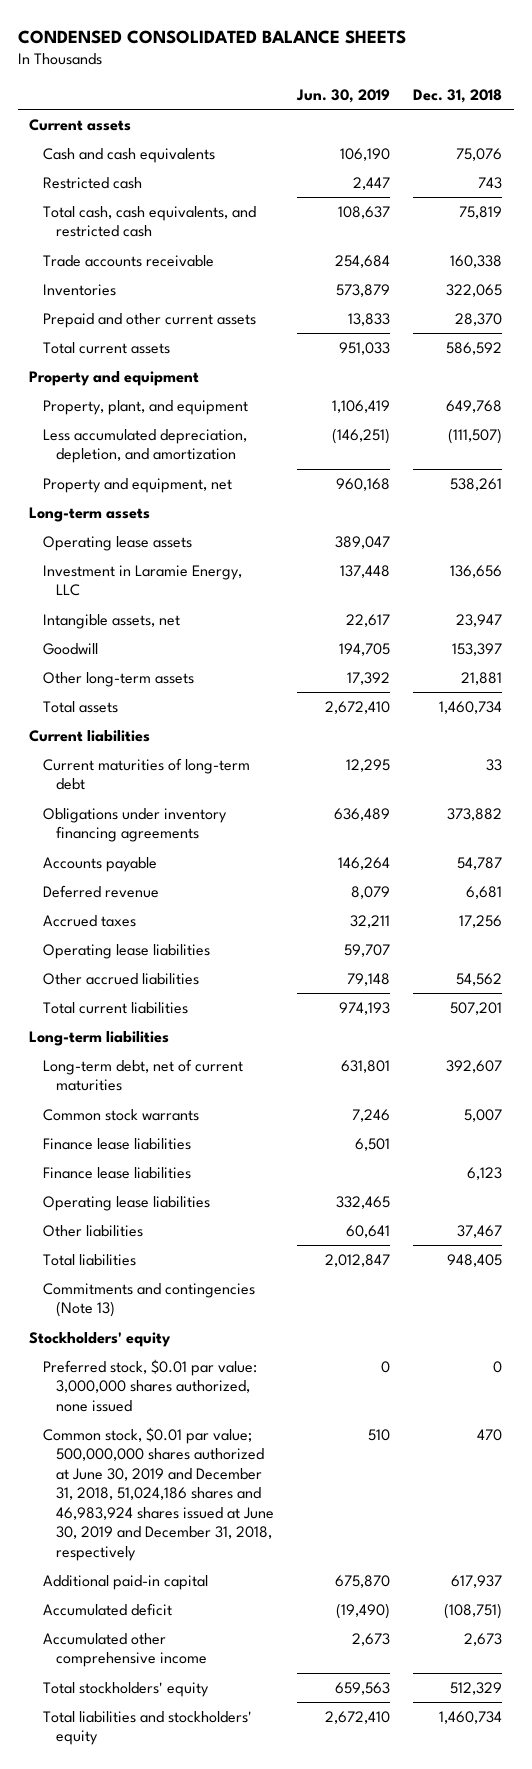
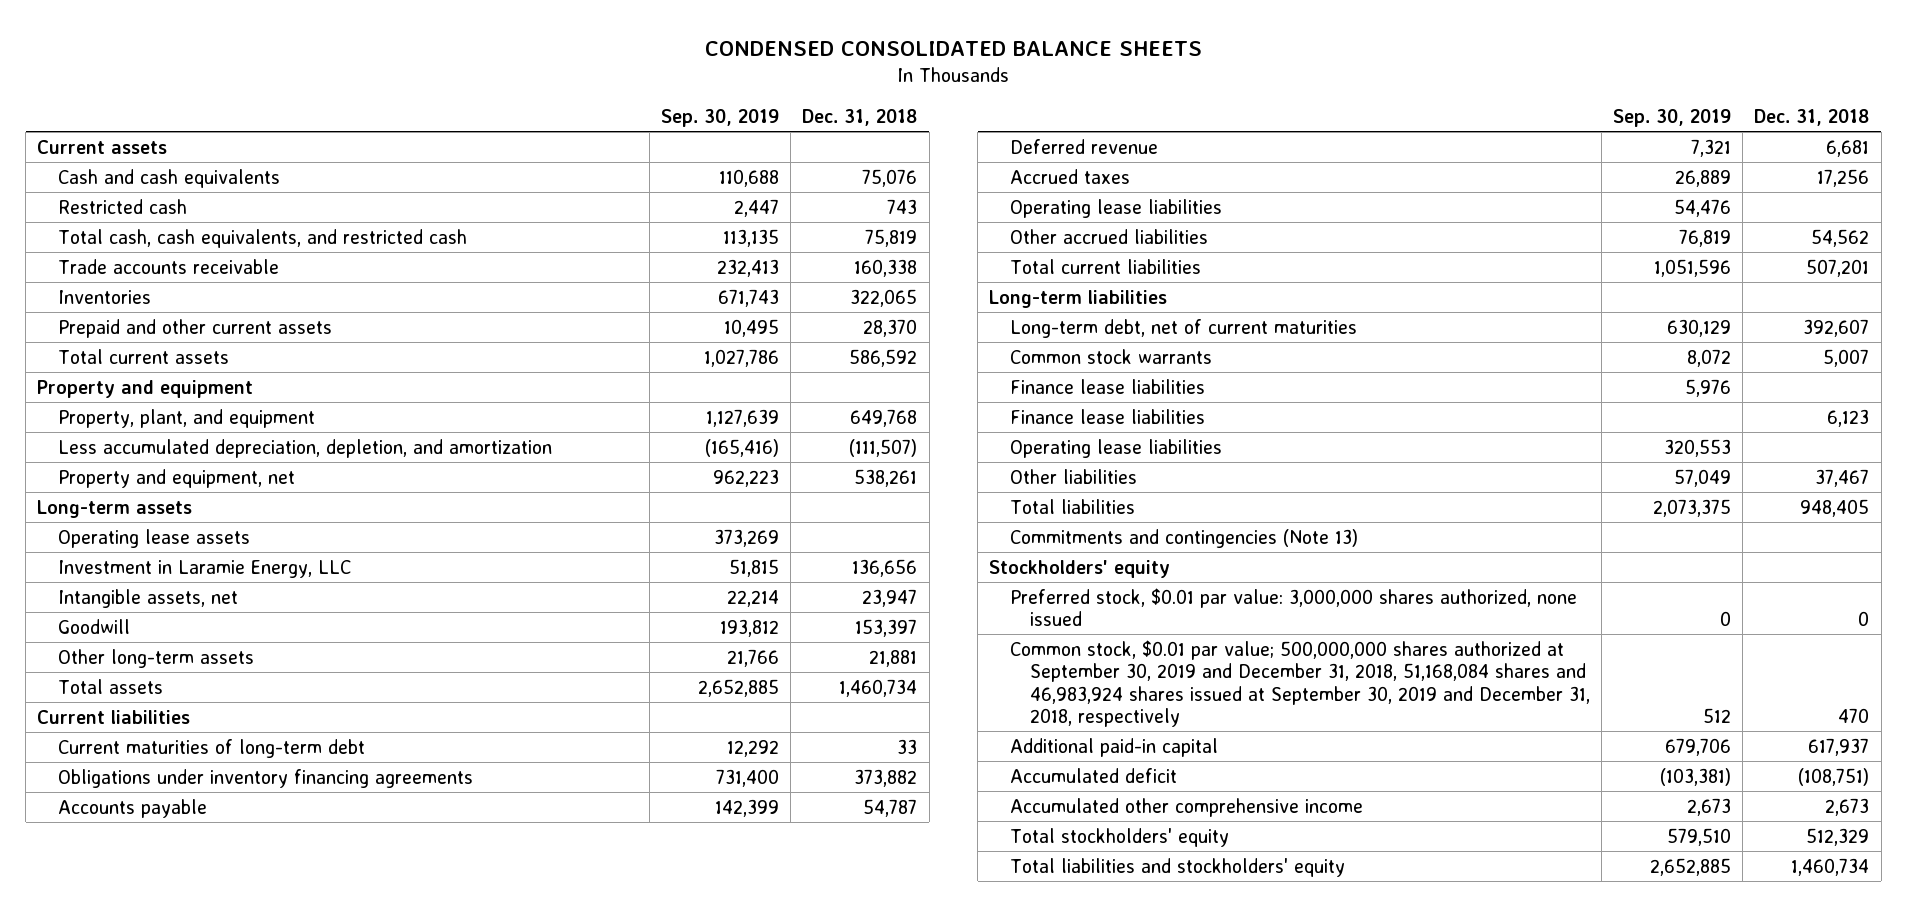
- | Jun. 30, 2019 | Dec. 31, 2018
+ | Sep. 30, 2019 | Dec. 31, 2018
- Common stock, $0.01 par value; 500,000,000 shares authorized at June 30, 2019 and December 31, 2018, 51,024,186 shares and 46,983,924 shares issued at June 30, 2019 and December 31, 2018, respectively | 510 | 470
+ Common stock, $0.01 par value; 500,000,000 shares authorized at September 30, 2019 and December 31, 2018, 51,168,084 shares and 46,983,924 shares issued at September 30, 2019 and December 31, 2018, respectively | 512 | 470

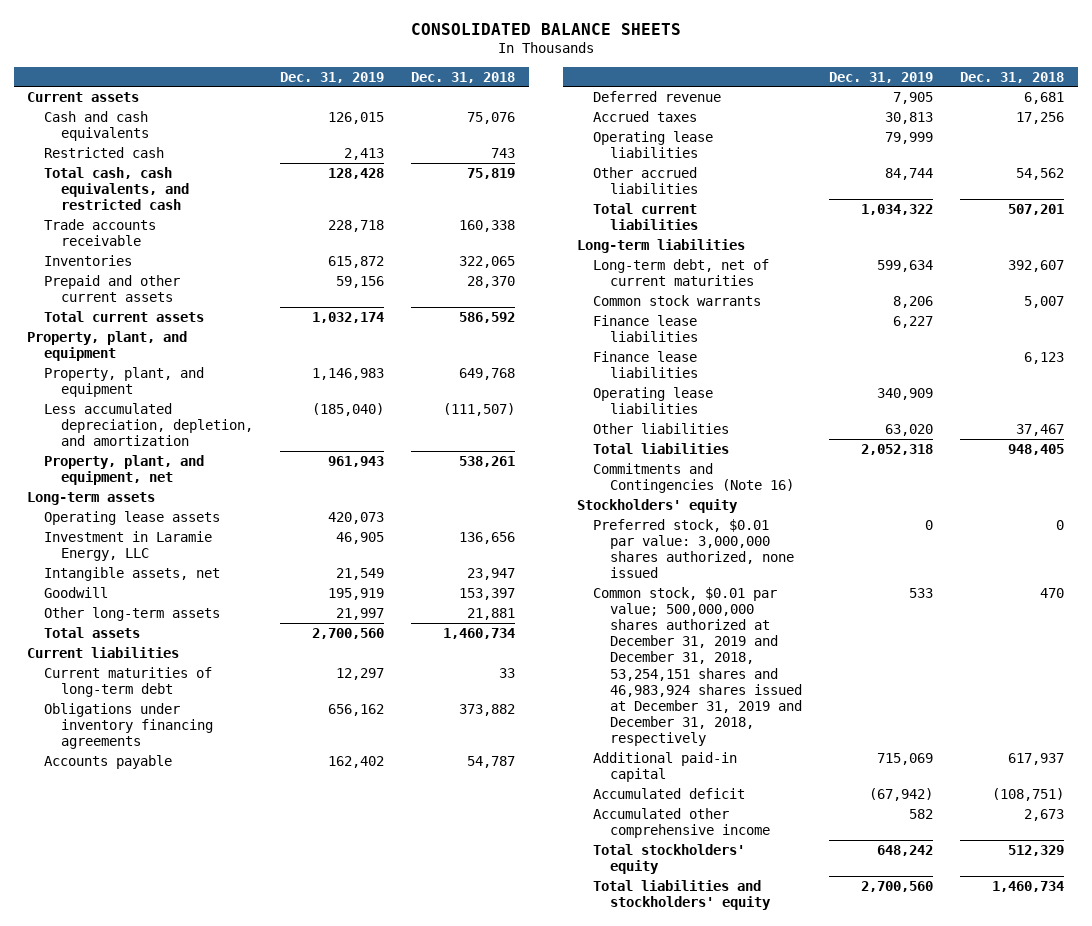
- CONDENSED CONSOLIDATED BALANCE SHEETS
+ CONSOLIDATED BALANCE SHEETS
- | Sep. 30, 2019 | Dec. 31, 2018
+ | Dec. 31, 2019 | Dec. 31, 2018
- Property and equipment
+ Property, plant, and equipment
- Property and equipment, net | 962,223 | 538,261
+ Property, plant, and equipment, net | 961,943 | 538,261
- Commitments and contingencies (Note 13)
+ Commitments and Contingencies (Note 16)
- Common stock, $0.01 par value; 500,000,000 shares authorized at September 30, 2019 and December 31, 2018, 51,168,084 shares and 46,983,924 shares issued at September 30, 2019 and December 31, 2018, respectively | 512 | 470
+ Common stock, $0.01 par value; 500,000,000 shares authorized at December 31, 2019 and December 31, 2018, 53,254,151 shares and 46,983,924 shares issued at December 31, 2019 and December 31, 2018, respectively | 533 | 470

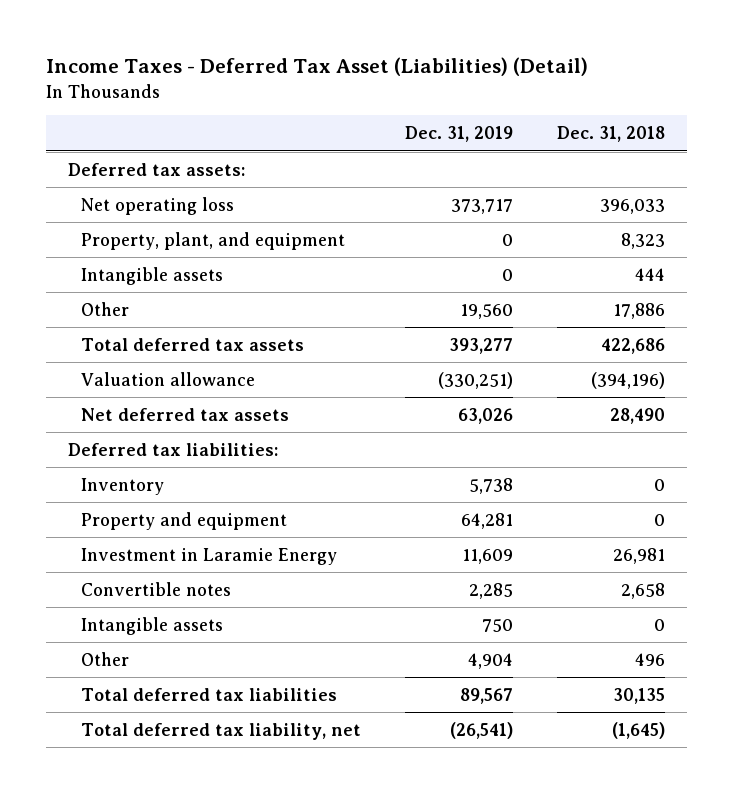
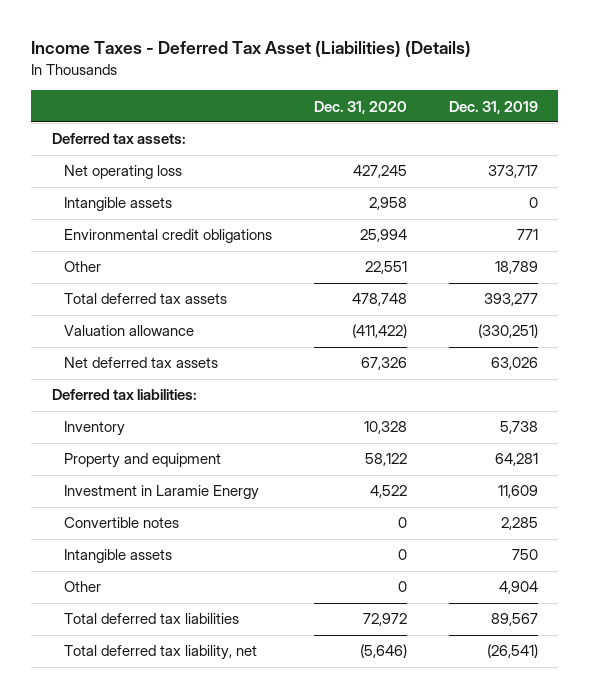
- Income Taxes - Deferred Tax Asset (Liabilities) (Detail)
+ Income Taxes - Deferred Tax Asset (Liabilities) (Details)
- | Dec. 31, 2019 | Dec. 31, 2018
+ | Dec. 31, 2020 | Dec. 31, 2019
- Property, plant, and equipment | 0 | 8,323
- Other | 19,560 | 17,886
+ Environmental credit obligations | 25,994 | 771
+ Other | 22,551 | 18,789

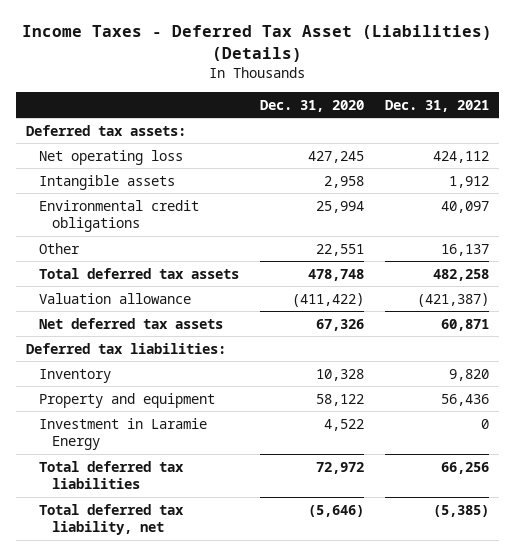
- | Dec. 31, 2020 | Dec. 31, 2019
+ | Dec. 31, 2020 | Dec. 31, 2021
- Convertible notes | 0 | 2,285
- Intangible assets | 0 | 750
- Other | 0 | 4,904

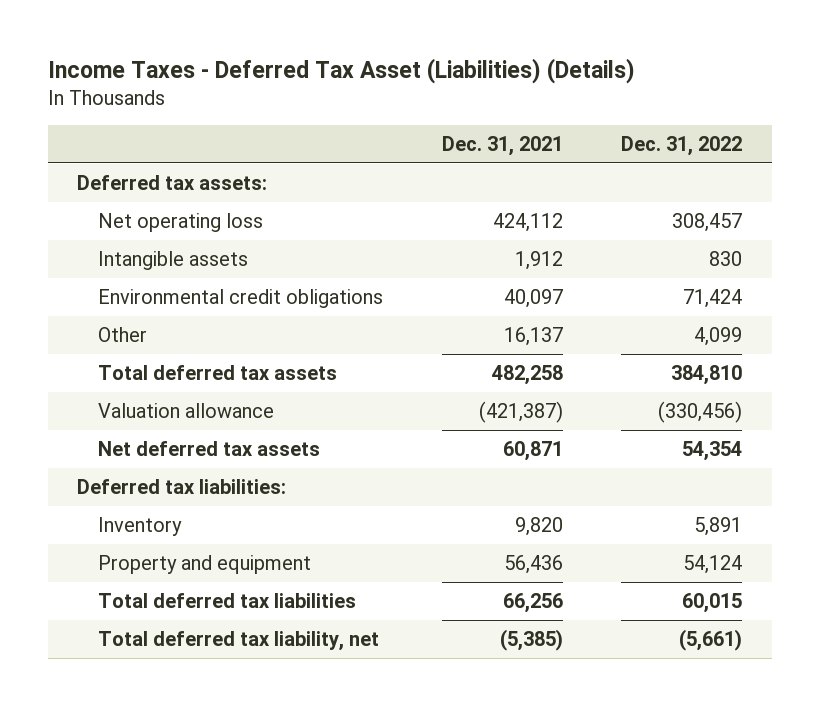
- | Dec. 31, 2020 | Dec. 31, 2021
+ | Dec. 31, 2021 | Dec. 31, 2022
- Investment in Laramie Energy | 4,522 | 0

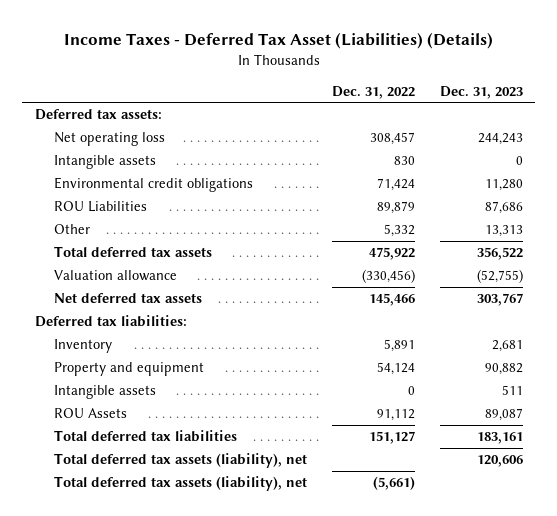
- | Dec. 31, 2021 | Dec. 31, 2022
+ | Dec. 31, 2022 | Dec. 31, 2023
- Other | 16,137 | 4,099
- Total deferred tax assets | 482,258 | 384,810
+ ROU Liabilities | 89,879 | 87,686
+ Other | 5,332 | 13,313
+ Total deferred tax assets | 475,922 | 356,522
- Net deferred tax assets | 60,871 | 54,354
+ Net deferred tax assets | 145,466 | 303,767
- Total deferred tax liabilities | 66,256 | 60,015
- Total deferred tax liability, net | (5,385) | (5,661)
+ Intangible assets | 0 | 511
+ ROU Assets | 91,112 | 89,087
+ Total deferred tax liabilities | 151,127 | 183,161
+ Total deferred tax assets (liability), net | | 120,606
+ Total deferred tax assets (liability), net | (5,661) |

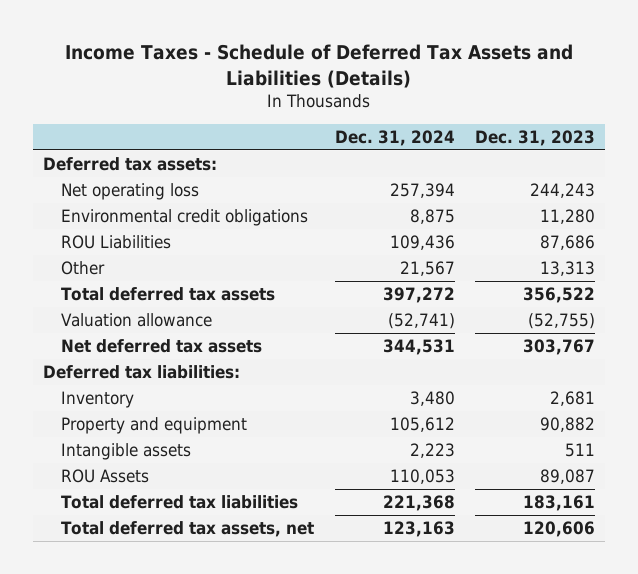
- Income Taxes - Deferred Tax Asset (Liabilities) (Details)
+ Income Taxes - Schedule of Deferred Tax Assets and Liabilities (Details)
- | Dec. 31, 2022 | Dec. 31, 2023
+ | Dec. 31, 2024 | Dec. 31, 2023
- Intangible assets | 830 | 0
- Total deferred tax assets (liability), net | | 120,606
- Total deferred tax assets (liability), net | (5,661) |
+ Total deferred tax assets, net | 123,163 | 120,606

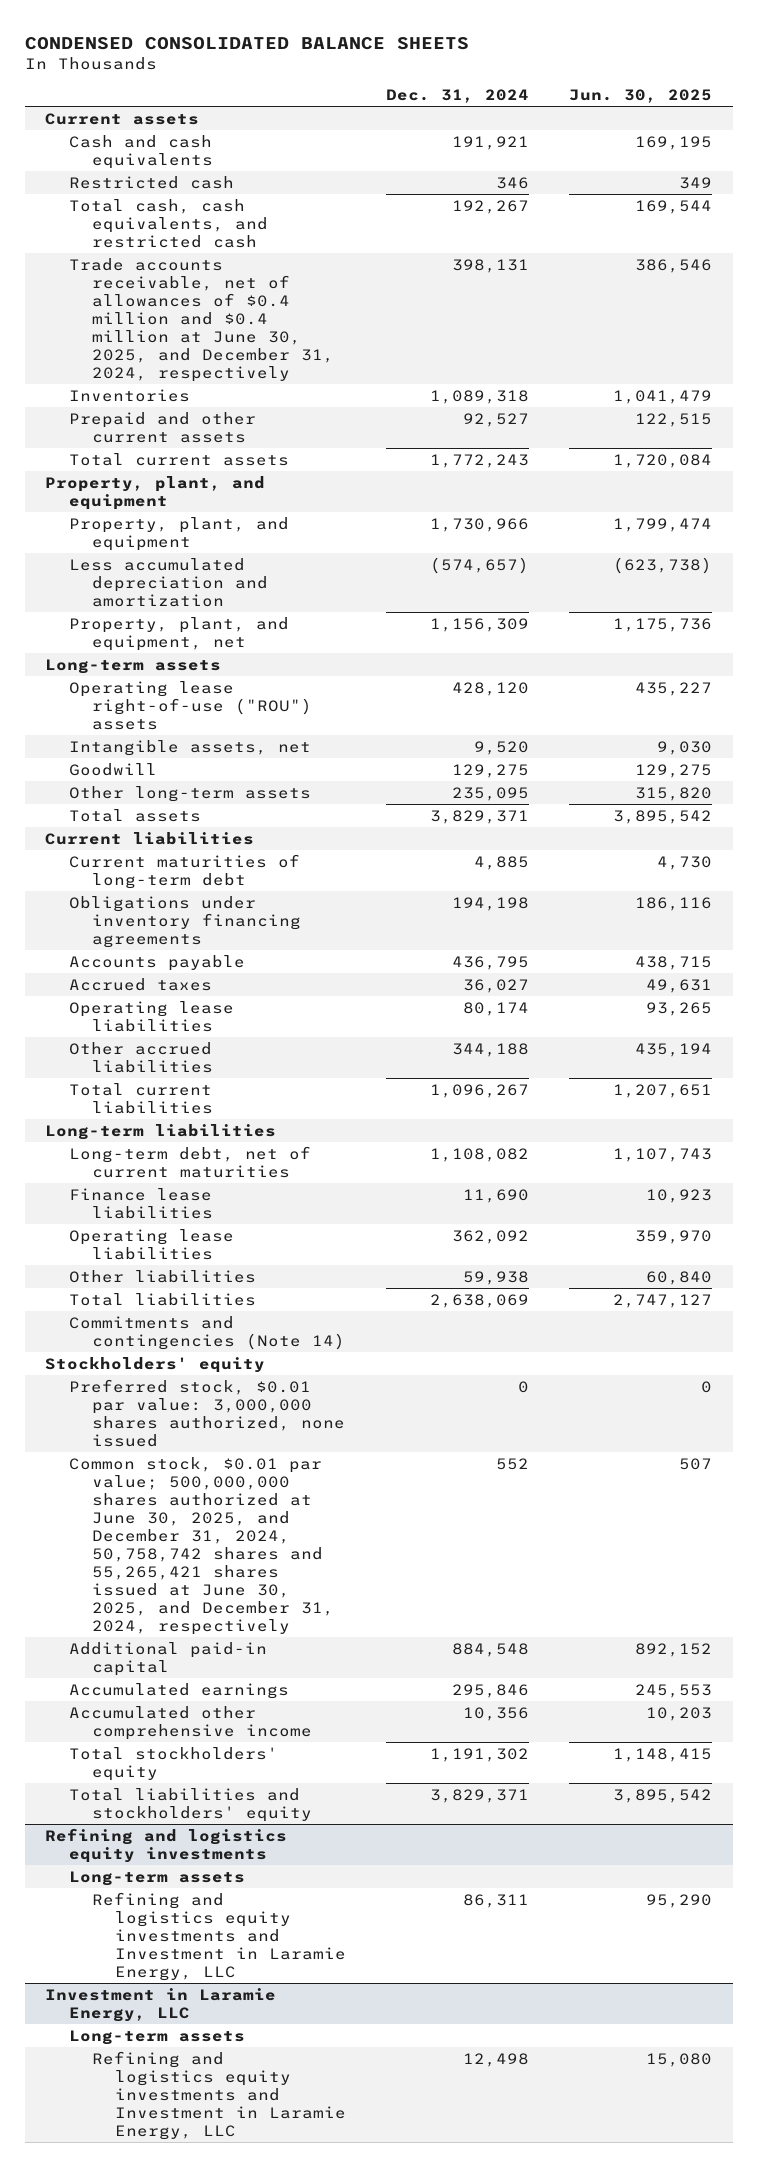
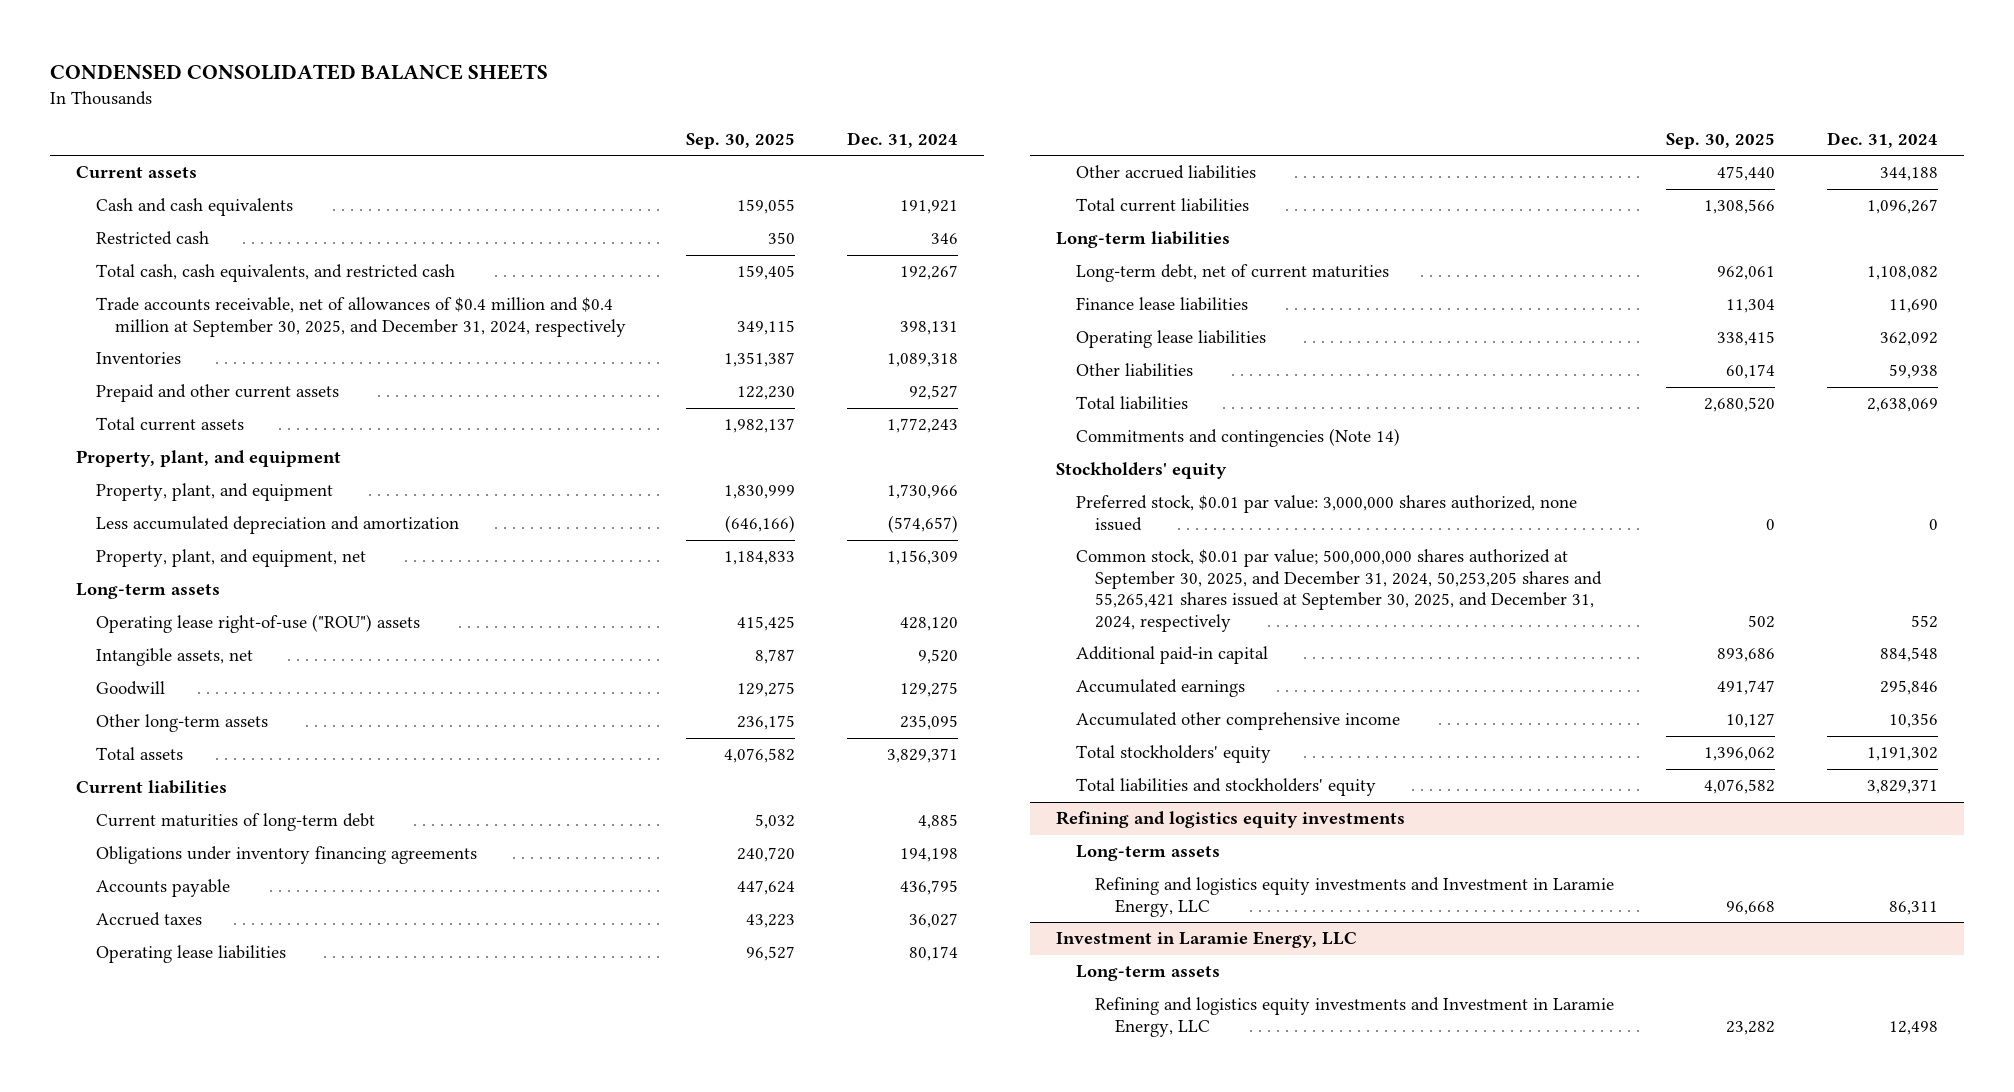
- | Dec. 31, 2024 | Jun. 30, 2025
+ | Sep. 30, 2025 | Dec. 31, 2024
- Trade accounts receivable, net of allowances of $0.4 million and $0.4 million at June 30, 2025, and December 31, 2024, respectively | 398,131 | 386,546
+ Trade accounts receivable, net of allowances of $0.4 million and $0.4 million at September 30, 2025, and December 31, 2024, respectively | 349,115 | 398,131
- Common stock, $0.01 par value; 500,000,000 shares authorized at June 30, 2025, and December 31, 2024, 50,758,742 shares and 55,265,421 shares issued at June 30, 2025, and December 31, 2024, respectively | 552 | 507
+ Common stock, $0.01 par value; 500,000,000 shares authorized at September 30, 2025, and December 31, 2024, 50,253,205 shares and 55,265,421 shares issued at September 30, 2025, and December 31, 2024, respectively | 502 | 552

